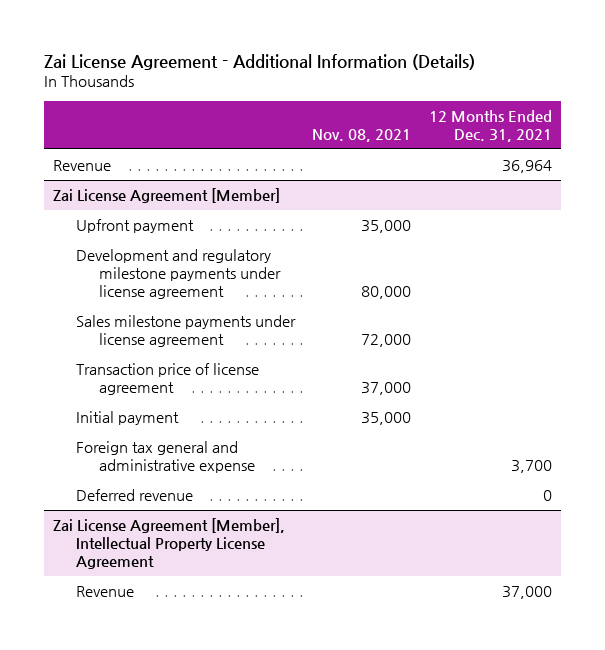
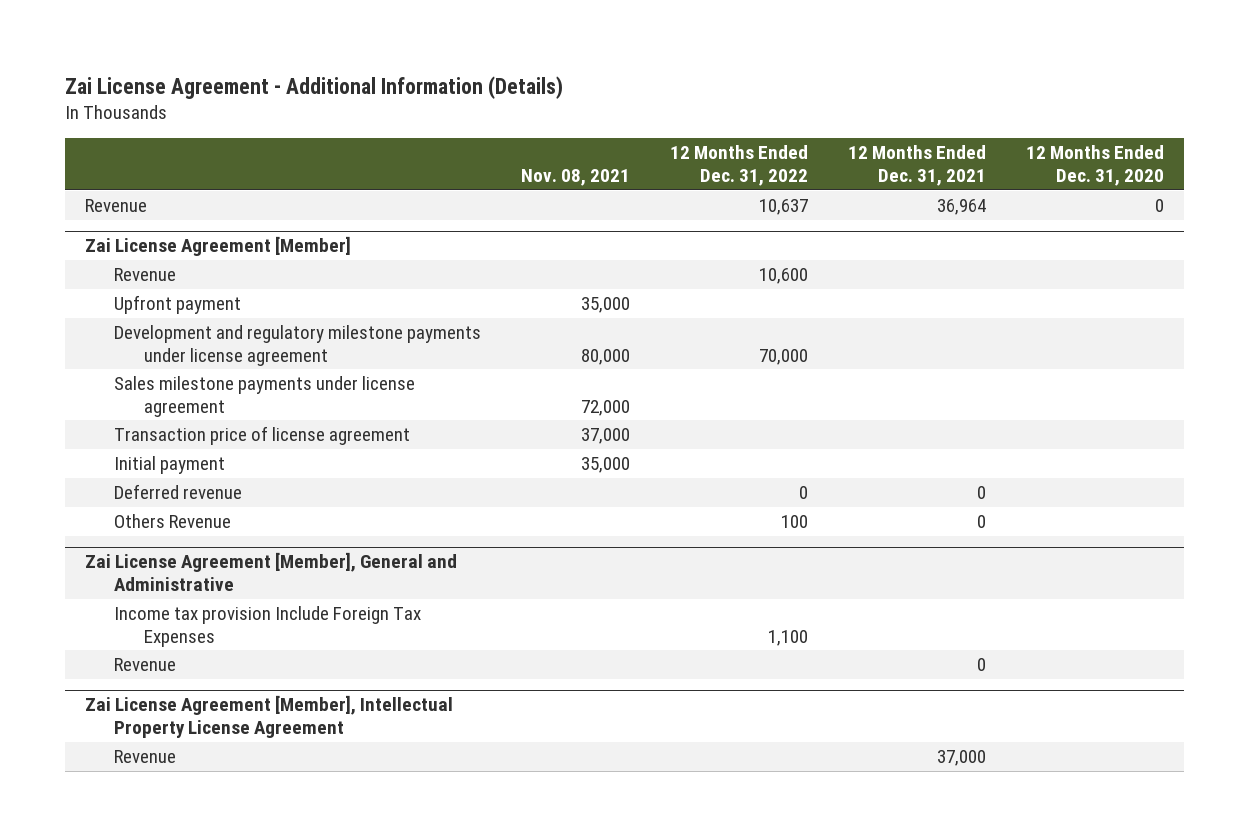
- | Nov. 08, 2021 | 12 Months Ended Dec. 31, 2021
+ | Nov. 08, 2021 | 12 Months Ended Dec. 31, 2022 | 12 Months Ended Dec. 31, 2021 | 12 Months Ended Dec. 31, 2020
@ Zai License Agreement [Member]
+ Revenue | | 10,600 | |
- Foreign tax general and administrative expense | | 3,700
+ Others Revenue | | 100 | 0 |
+ Zai License Agreement [Member], General and Administrative
+ Income tax provision Include Foreign Tax Expenses | | 1,100 | |
+ Revenue | | | 0 |

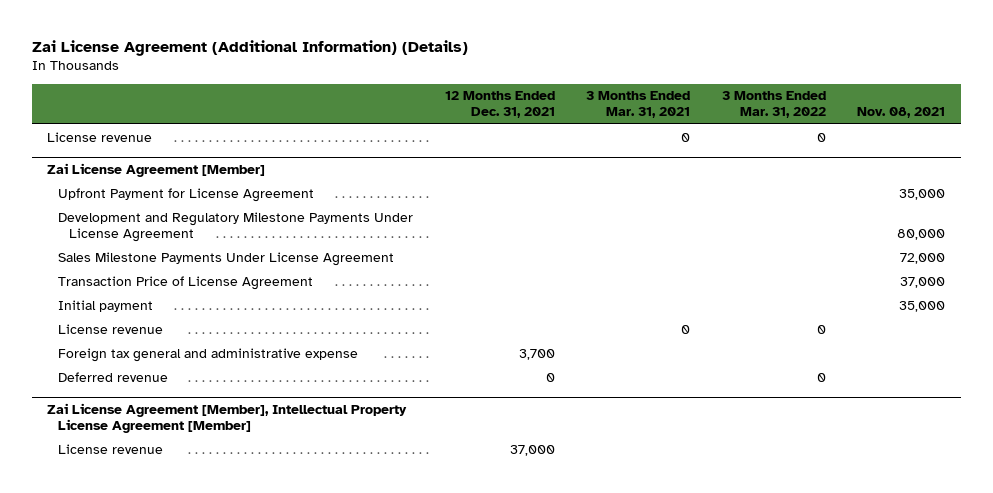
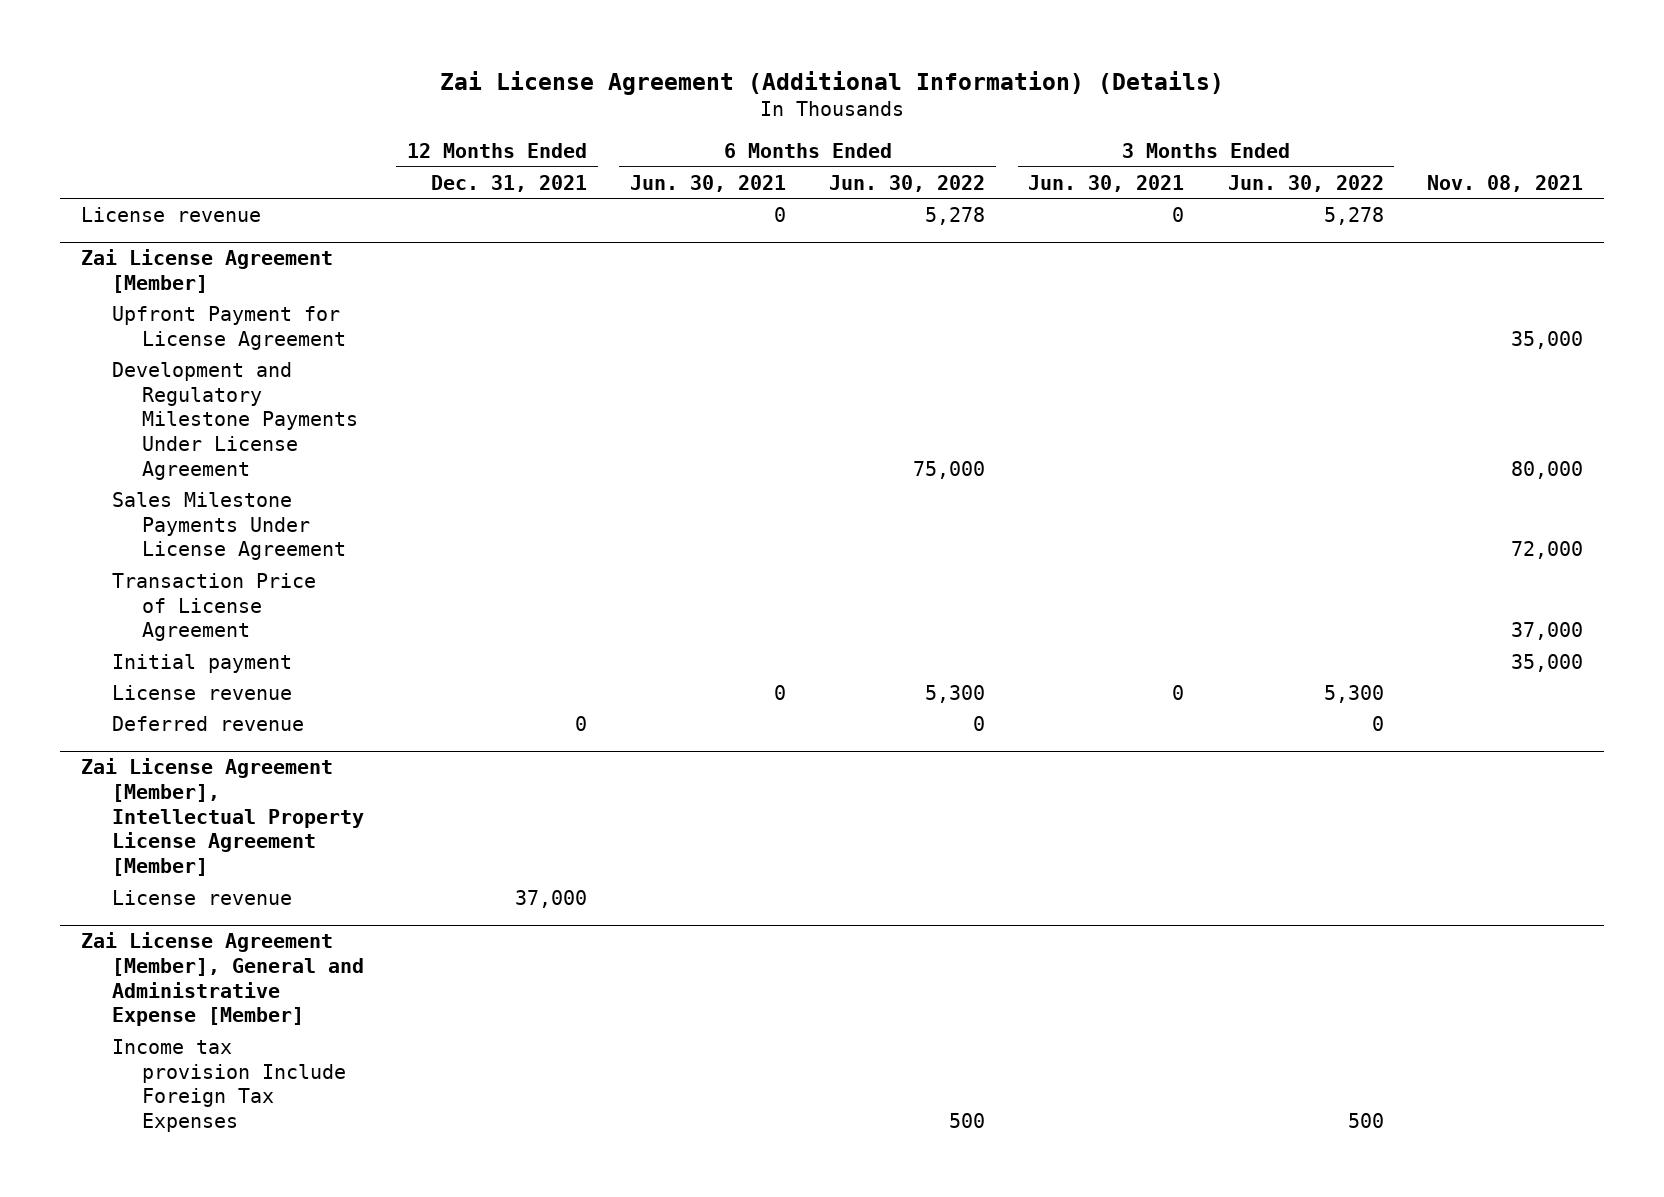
- | 12 Months Ended Dec. 31, 2021 | 3 Months Ended Mar. 31, 2021 | 3 Months Ended Mar. 31, 2022 | Nov. 08, 2021
+ | 12 Months Ended Dec. 31, 2021 | 6 Months Ended Jun. 30, 2021 | 6 Months Ended Jun. 30, 2022 | 3 Months Ended Jun. 30, 2021 | 3 Months Ended Jun. 30, 2022 | Nov. 08, 2021
@ Zai License Agreement [Member]
- Foreign tax general and administrative expense | 3,700 | | |
+ Zai License Agreement [Member], General and Administrative Expense [Member]
+ Income tax provision Include Foreign Tax Expenses | | | 500 | | 500 |

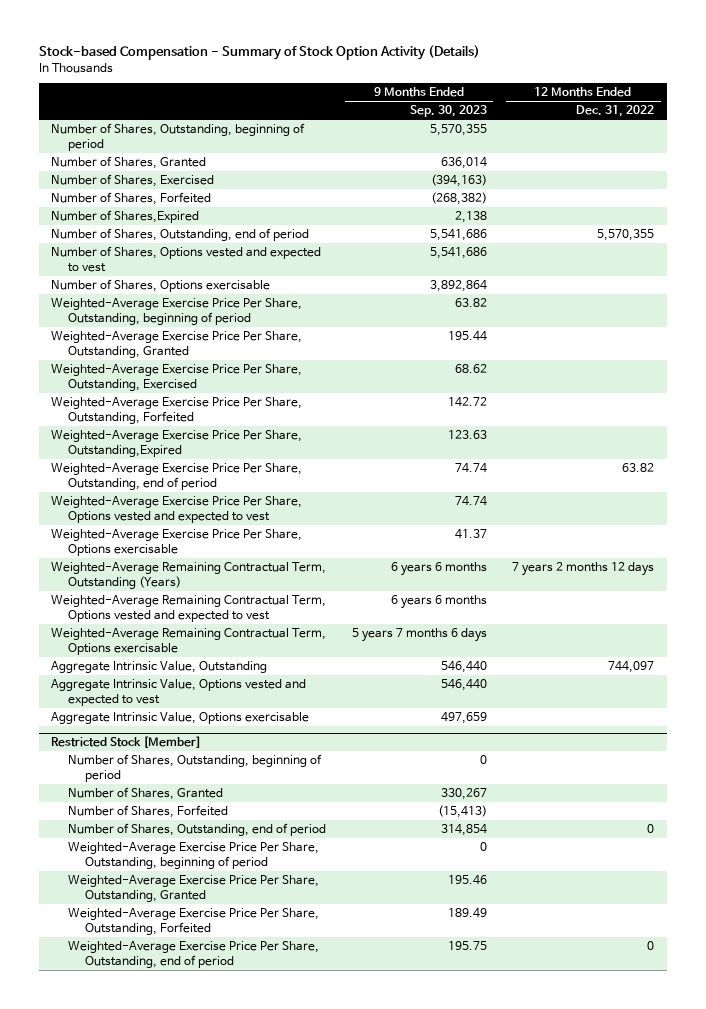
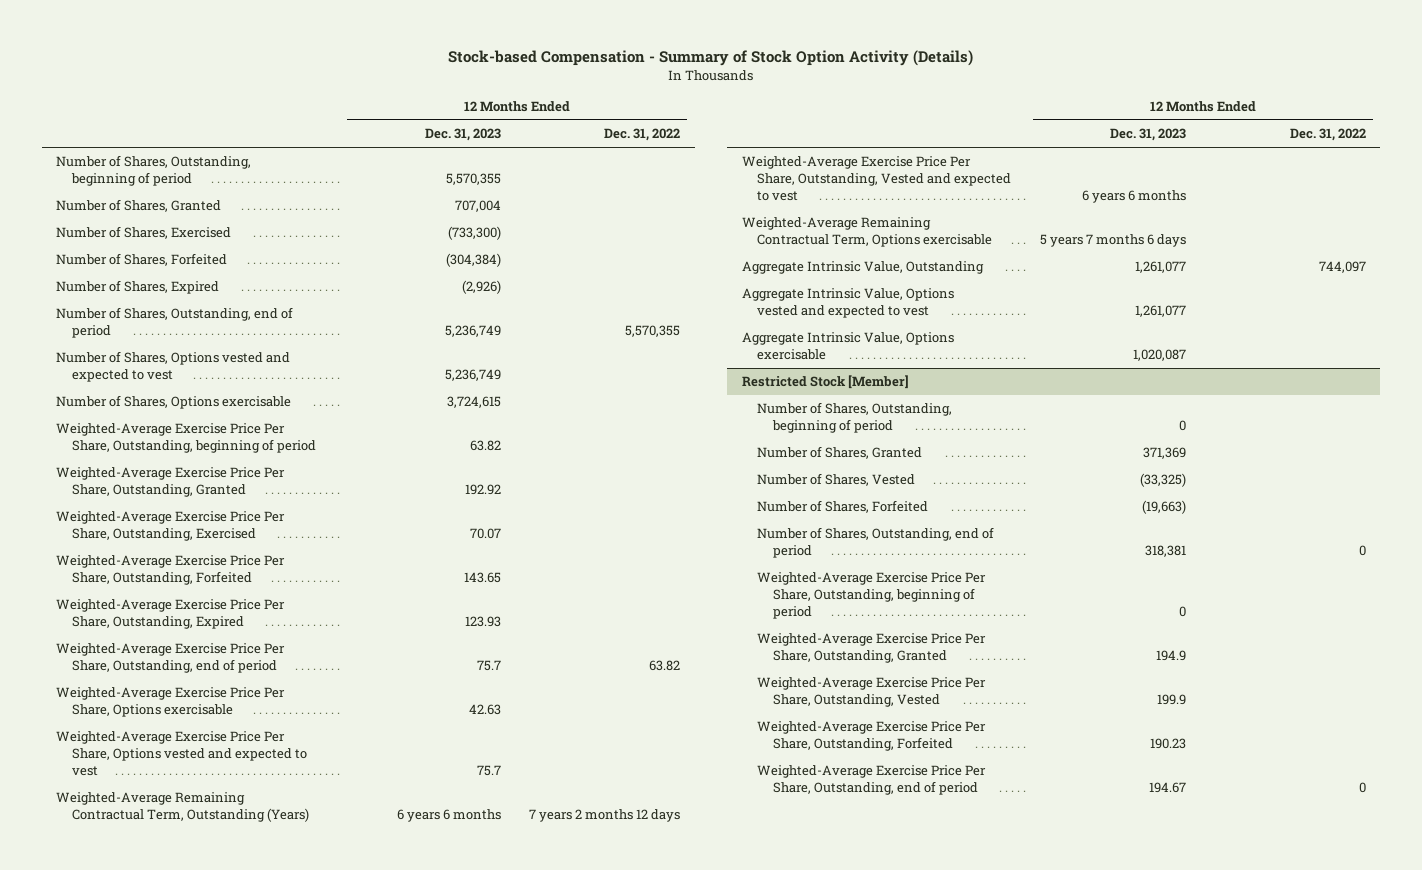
- | 9 Months Ended Sep. 30, 2023 | 12 Months Ended Dec. 31, 2022
+ | 12 Months Ended Dec. 31, 2023 | 12 Months Ended Dec. 31, 2022
- Number of Shares,Expired | 2,138 |
+ Number of Shares, Expired | (2,926) |
- Weighted-Average Exercise Price Per Share, Outstanding,Expired | 123.63 |
+ Weighted-Average Exercise Price Per Share, Outstanding, Expired | 123.93 |
moved down: Weighted-Average Exercise Price Per Share, Options vested and expected to vest | 75.7 |
- Weighted-Average Remaining Contractual Term, Options vested and expected to vest | 6 years 6 months |
+ Weighted-Average Exercise Price Per Share, Outstanding, Vested and expected to vest | 6 years 6 months |
@ Restricted Stock [Member]
+ Number of Shares, Vested | (33,325) |
+ Weighted-Average Exercise Price Per Share, Outstanding, Vested | 199.9 |

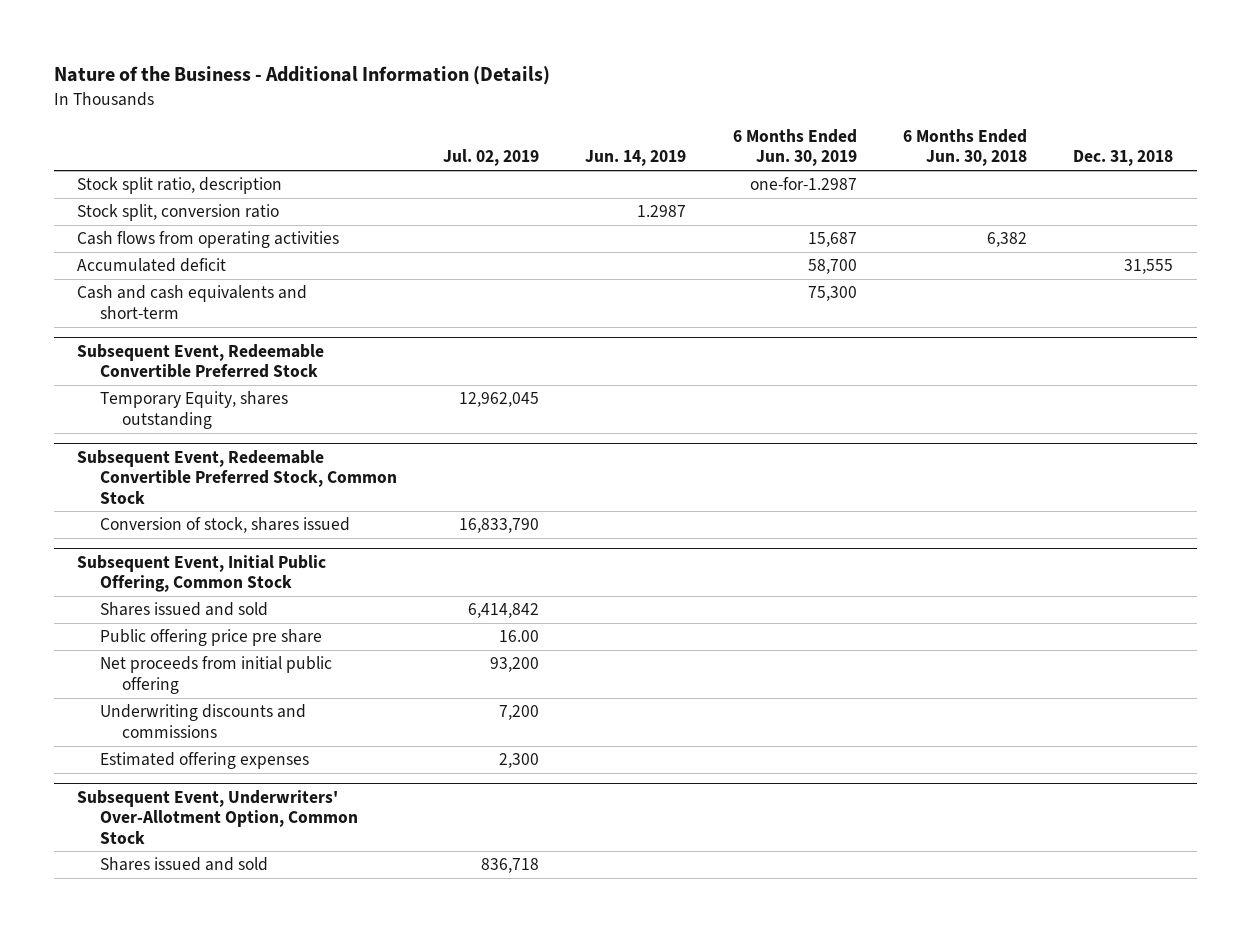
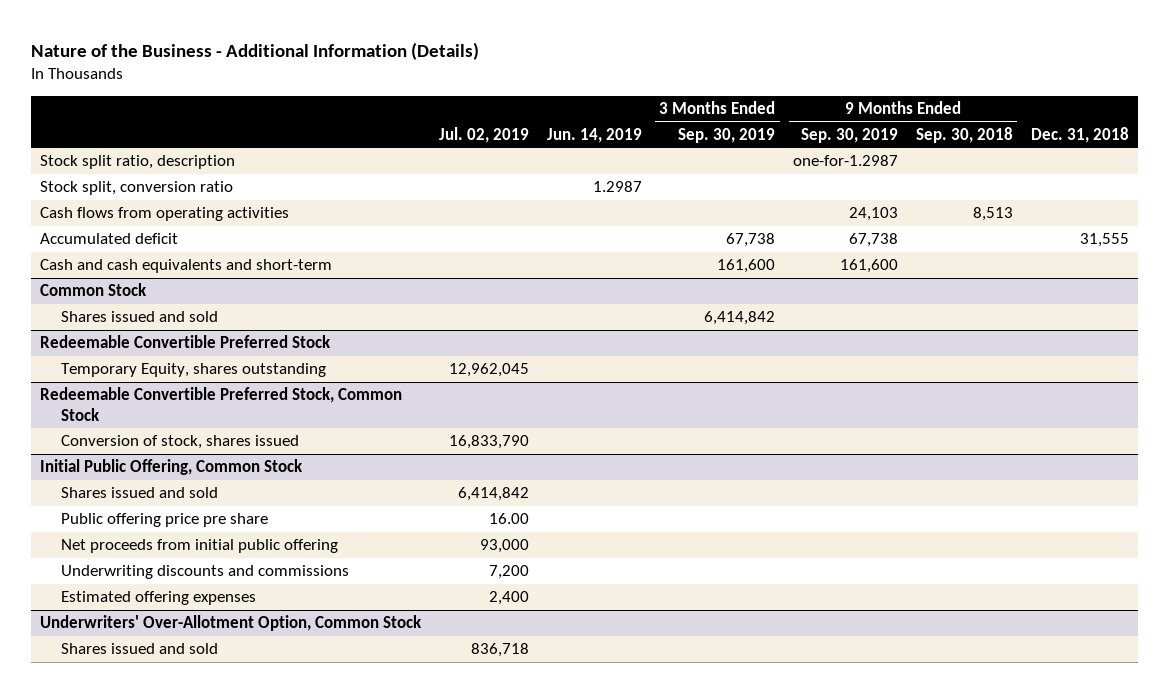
- | Jul. 02, 2019 | Jun. 14, 2019 | 6 Months Ended Jun. 30, 2019 | 6 Months Ended Jun. 30, 2018 | Dec. 31, 2018
+ | Jul. 02, 2019 | Jun. 14, 2019 | 3 Months Ended Sep. 30, 2019 | 9 Months Ended Sep. 30, 2019 | 9 Months Ended Sep. 30, 2018 | Dec. 31, 2018
- Subsequent Event, Redeemable Convertible Preferred Stock
+ Common Stock
+ Shares issued and sold | | | 6,414,842 | | |
+ Redeemable Convertible Preferred Stock
- Subsequent Event, Redeemable Convertible Preferred Stock, Common Stock
+ Redeemable Convertible Preferred Stock, Common Stock
- Subsequent Event, Initial Public Offering, Common Stock
+ Initial Public Offering, Common Stock
- Net proceeds from initial public offering | 93,200 | | | |
+ Net proceeds from initial public offering | 93,000 | | | | |
- Estimated offering expenses | 2,300 | | | |
- Subsequent Event, Underwriters' Over-Allotment Option, Common Stock
+ Estimated offering expenses | 2,400 | | | | |
+ Underwriters' Over-Allotment Option, Common Stock

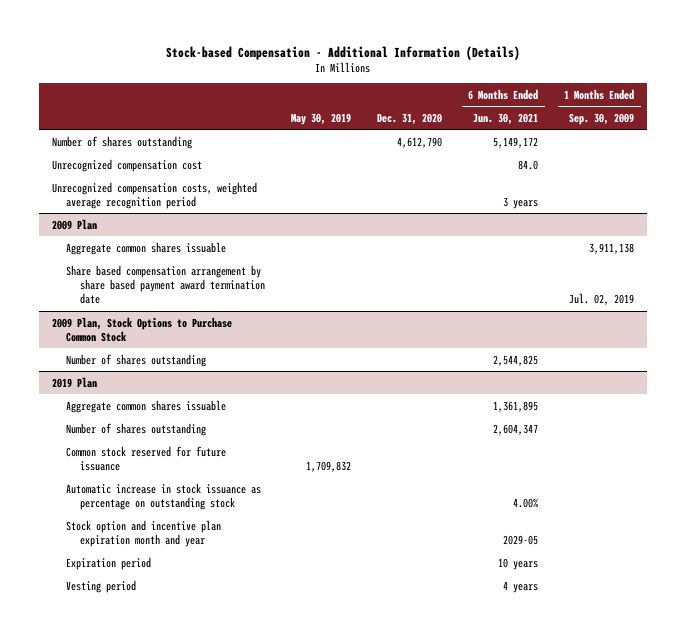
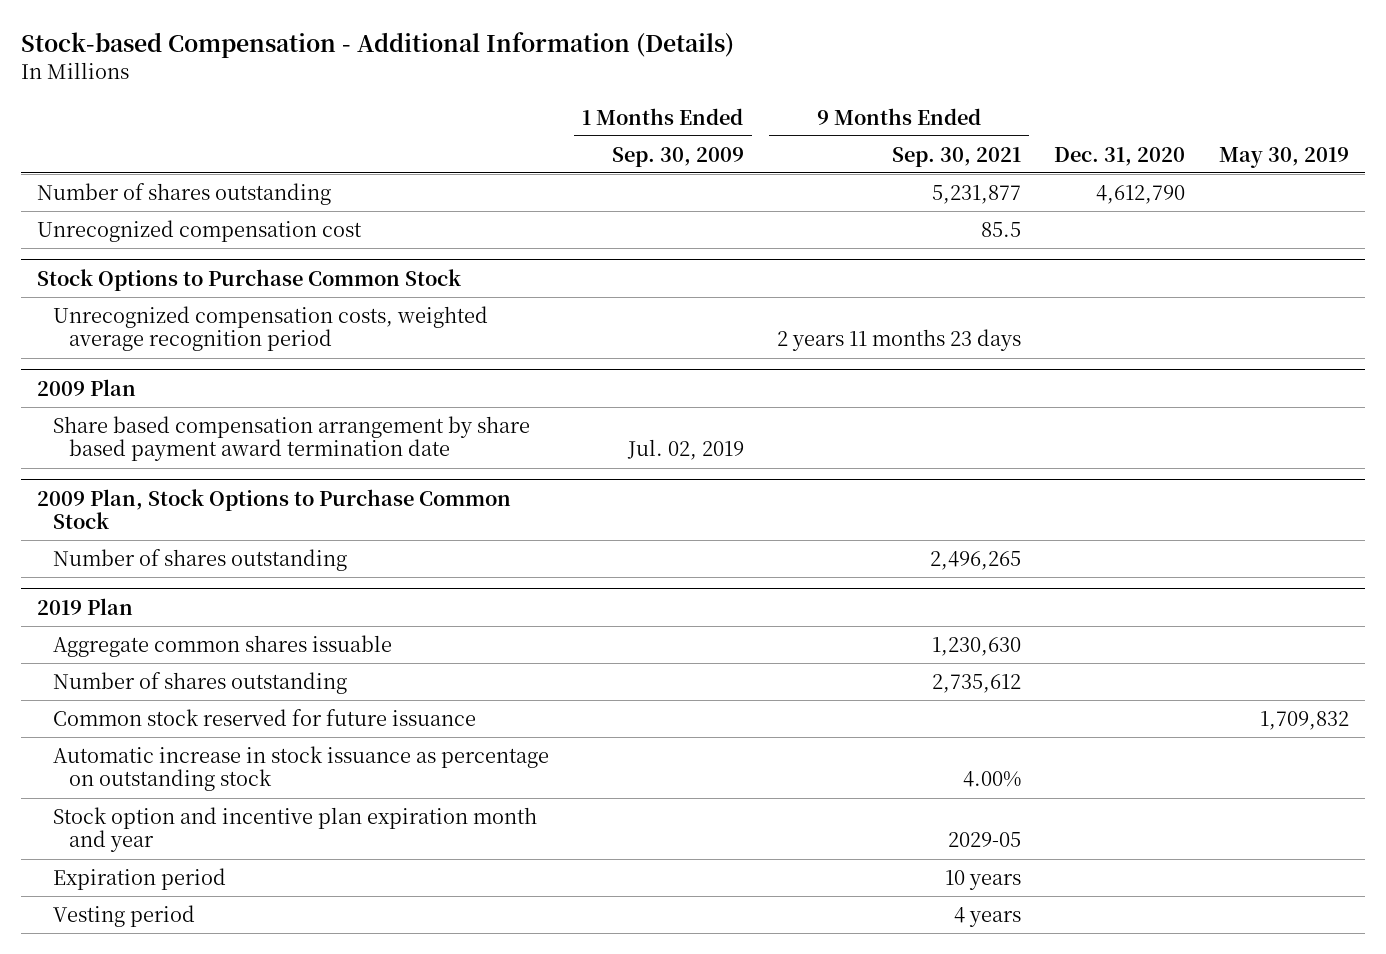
- | May 30, 2019 | Dec. 31, 2020 | 6 Months Ended Jun. 30, 2021 | 1 Months Ended Sep. 30, 2009
+ | 1 Months Ended Sep. 30, 2009 | 9 Months Ended Sep. 30, 2021 | Dec. 31, 2020 | May 30, 2019
- Unrecognized compensation costs, weighted average recognition period | | | 3 years |
+ Stock Options to Purchase Common Stock
+ Unrecognized compensation costs, weighted average recognition period | | 2 years 11 months 23 days | |
@ 2009 Plan
- Aggregate common shares issuable | | | | 3,911,138

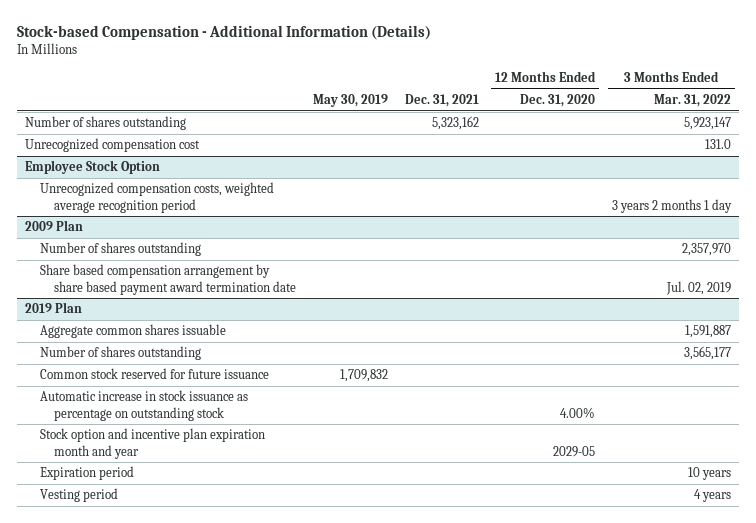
- | 1 Months Ended Sep. 30, 2009 | 9 Months Ended Sep. 30, 2021 | Dec. 31, 2020 | May 30, 2019
+ | May 30, 2019 | Dec. 31, 2021 | 12 Months Ended Dec. 31, 2020 | 3 Months Ended Mar. 31, 2022
- Stock Options to Purchase Common Stock
+ Employee Stock Option
@ 2009 Plan
+ Number of shares outstanding | | | | 2,357,970
- 2009 Plan, Stock Options to Purchase Common Stock
- Number of shares outstanding | | 2,496,265 | |

